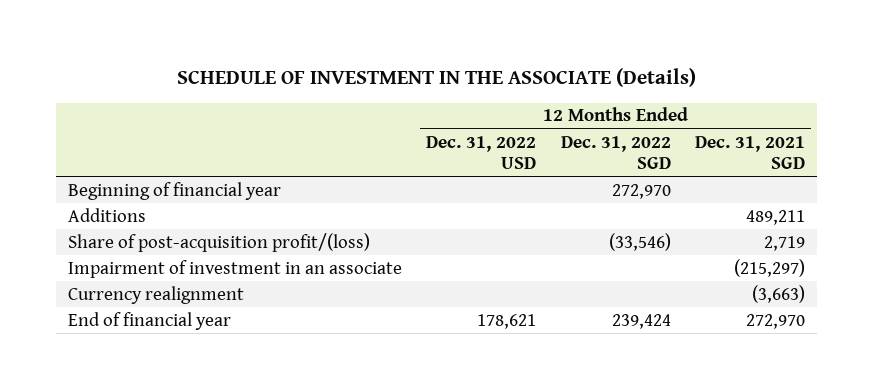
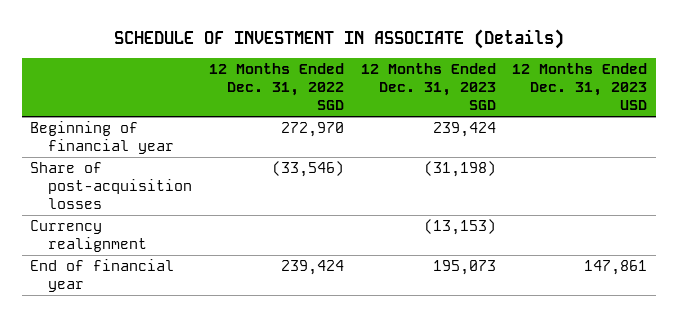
- SCHEDULE OF INVESTMENT IN THE ASSOCIATE (Details)
+ SCHEDULE OF INVESTMENT IN ASSOCIATE (Details)
- | 12 Months Ended Dec. 31, 2022 USD | 12 Months Ended Dec. 31, 2022 SGD | 12 Months Ended Dec. 31, 2021 SGD
+ | 12 Months Ended Dec. 31, 2022 SGD | 12 Months Ended Dec. 31, 2023 SGD | 12 Months Ended Dec. 31, 2023 USD
- Additions | | | 489,211
- Share of post-acquisition profit/(loss) | | (33,546) | 2,719
- Impairment of investment in an associate | | | (215,297)
+ Share of post-acquisition losses | (33,546) | (31,198) |

